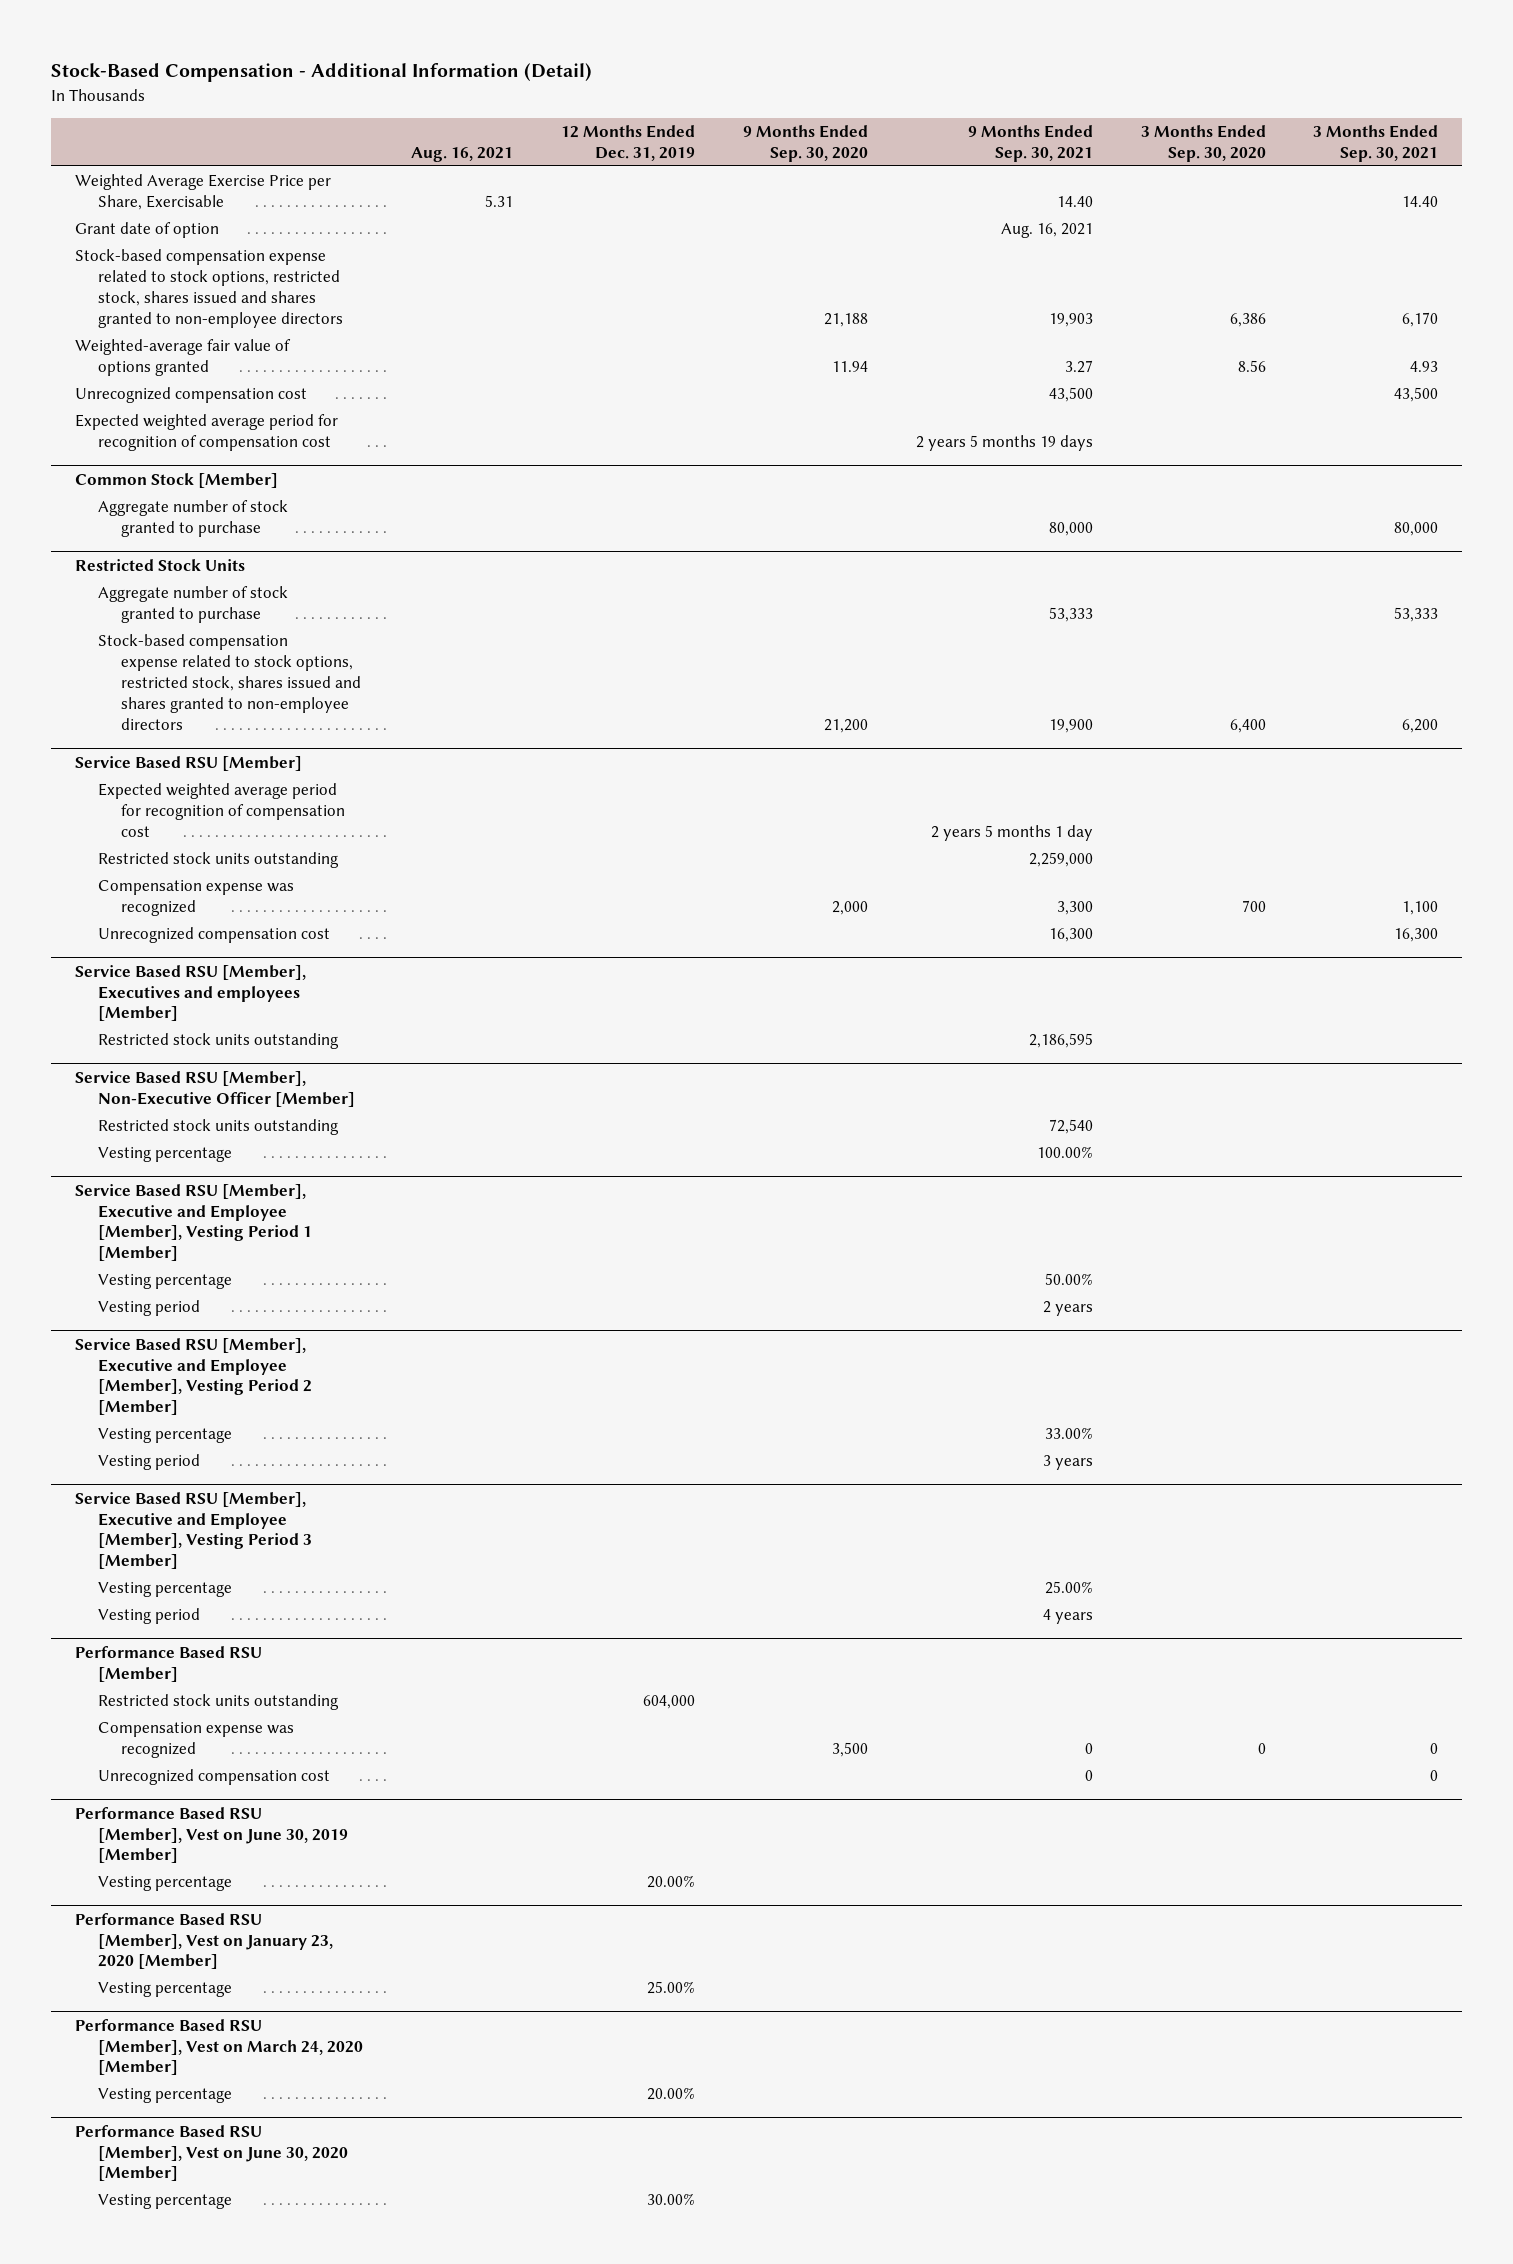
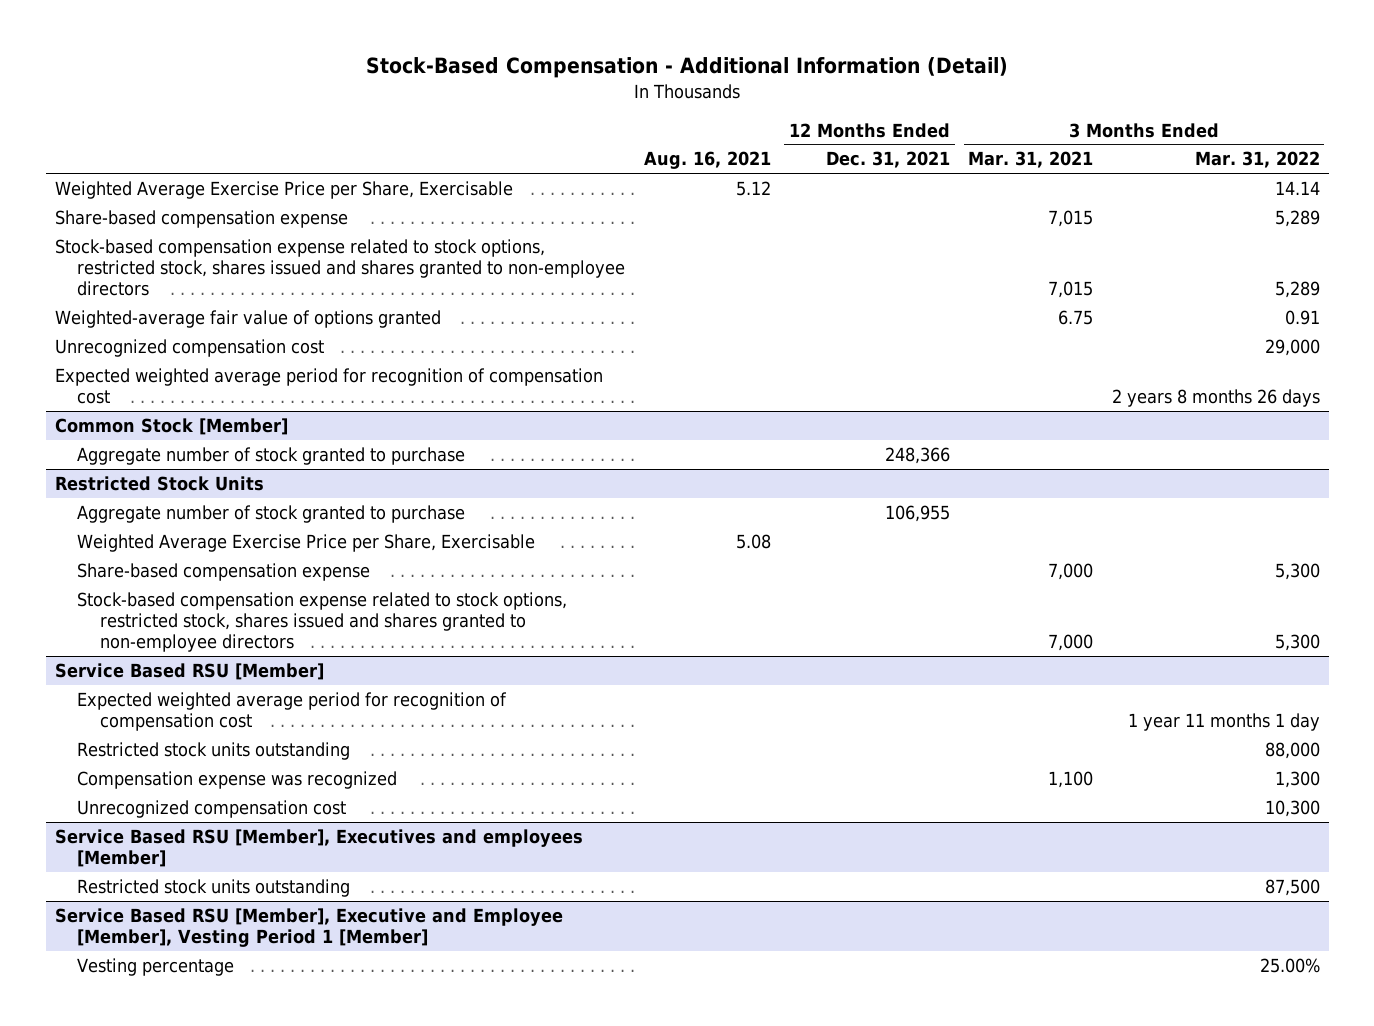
- | Aug. 16, 2021 | 12 Months Ended Dec. 31, 2019 | 9 Months Ended Sep. 30, 2020 | 9 Months Ended Sep. 30, 2021 | 3 Months Ended Sep. 30, 2020 | 3 Months Ended Sep. 30, 2021
+ | Aug. 16, 2021 | 12 Months Ended Dec. 31, 2021 | 3 Months Ended Mar. 31, 2021 | 3 Months Ended Mar. 31, 2022
- Weighted Average Exercise Price per Share, Exercisable | 5.31 | | | 14.40 | | 14.40
- Grant date of option | | | | Aug. 16, 2021 | |
+ Weighted Average Exercise Price per Share, Exercisable | 5.12 | | | 14.14
+ Share-based compensation expense | | | 7,015 | 5,289
@ Restricted Stock Units
+ Weighted Average Exercise Price per Share, Exercisable | 5.08 | | |
+ Share-based compensation expense | | | 7,000 | 5,300
- Service Based RSU [Member], Non-Executive Officer [Member]
- Restricted stock units outstanding | | | | 72,540 | |
- Vesting percentage | | | | 100.00% | |
@ Service Based RSU [Member], Executive and Employee [Member], Vesting Period 1 [Member]
- Vesting period | | | | 2 years | |
- Service Based RSU [Member], Executive and Employee [Member], Vesting Period 2 [Member]
- Vesting percentage | | | | 33.00% | |
- Vesting period | | | | 3 years | |
- Service Based RSU [Member], Executive and Employee [Member], Vesting Period 3 [Member]
- Vesting percentage | | | | 25.00% | |
- Vesting period | | | | 4 years | |
- Performance Based RSU [Member]
- Restricted stock units outstanding | | 604,000 | | | |
- Compensation expense was recognized | | | 3,500 | 0 | 0 | 0
- Unrecognized compensation cost | | | | 0 | | 0
- Performance Based RSU [Member], Vest on June 30, 2019 [Member]
- Vesting percentage | | 20.00% | | | |
- Performance Based RSU [Member], Vest on January 23, 2020 [Member]
- Vesting percentage | | 25.00% | | | |
- Performance Based RSU [Member], Vest on March 24, 2020 [Member]
- Vesting percentage | | 20.00% | | | |
- Performance Based RSU [Member], Vest on June 30, 2020 [Member]
- Vesting percentage | | 30.00% | | | |

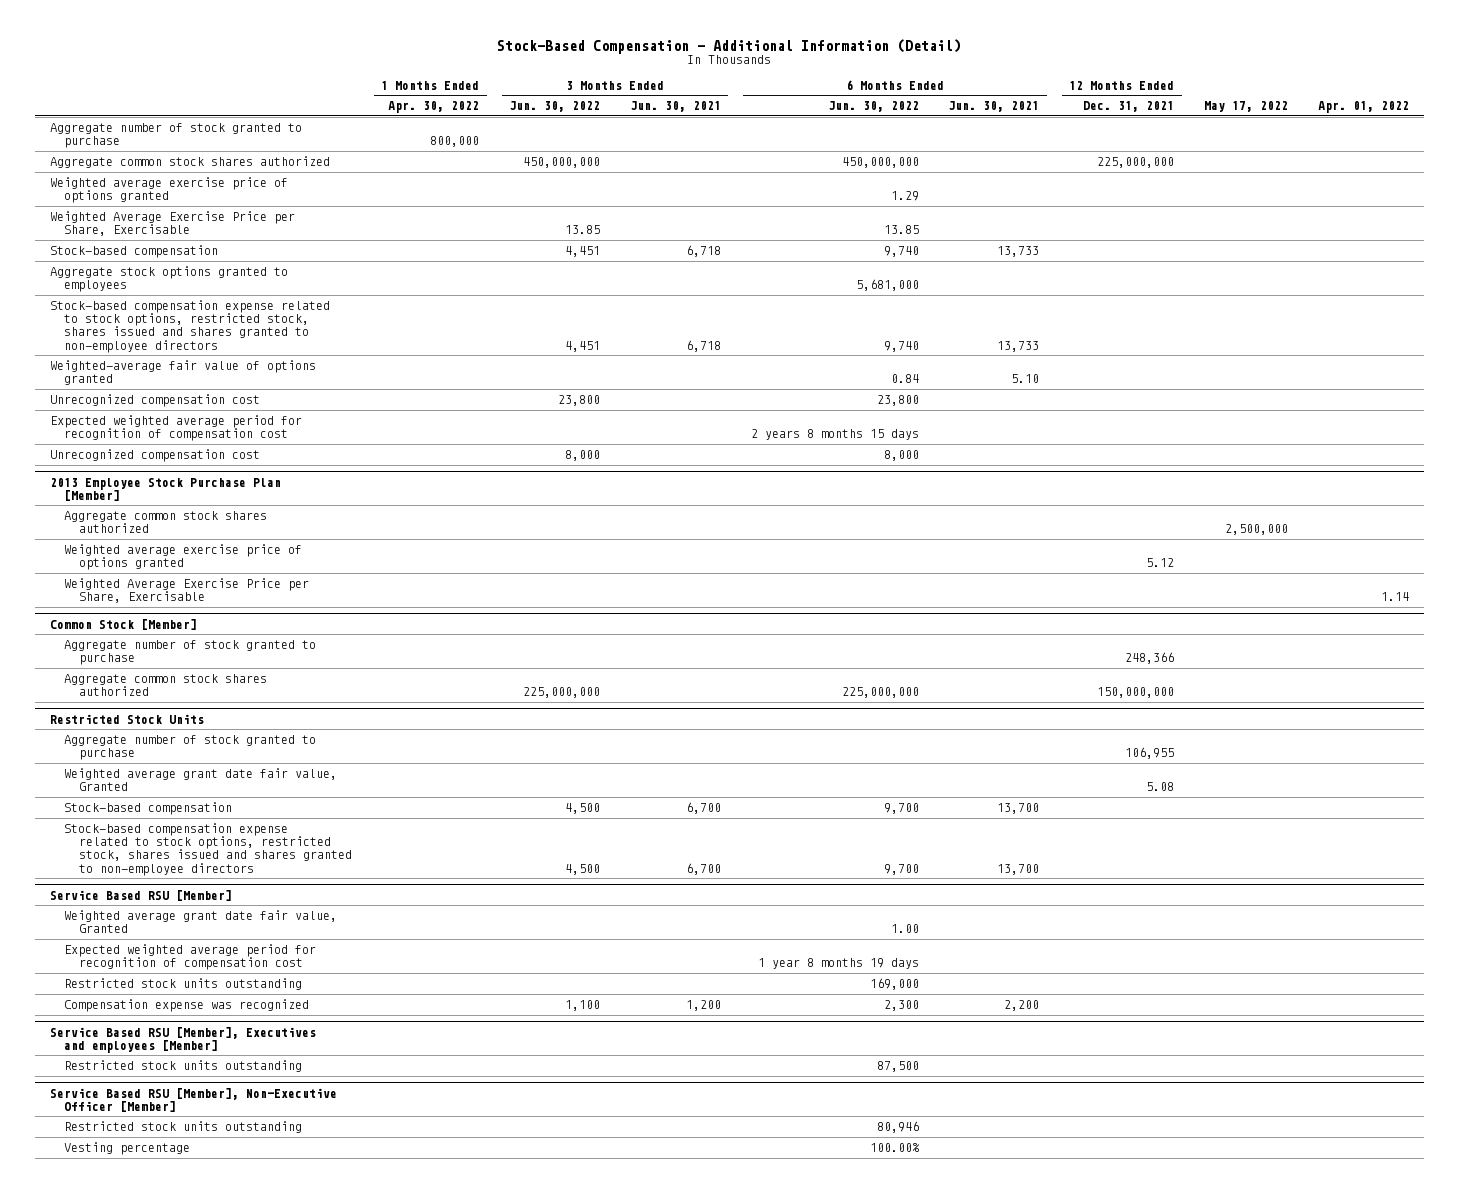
- | Aug. 16, 2021 | 12 Months Ended Dec. 31, 2021 | 3 Months Ended Mar. 31, 2021 | 3 Months Ended Mar. 31, 2022
+ | 1 Months Ended Apr. 30, 2022 | 3 Months Ended Jun. 30, 2022 | 3 Months Ended Jun. 30, 2021 | 6 Months Ended Jun. 30, 2022 | 6 Months Ended Jun. 30, 2021 | 12 Months Ended Dec. 31, 2021 | May 17, 2022 | Apr. 01, 2022
+ Aggregate number of stock granted to purchase | 800,000 | | | | | | |
+ Aggregate common stock shares authorized | | 450,000,000 | | 450,000,000 | | 225,000,000 | |
+ Weighted average exercise price of options granted | | | | 1.29 | | | |
- Share-based compensation expense | | | 7,015 | 5,289
+ Stock-based compensation | | 4,451 | 6,718 | 9,740 | 13,733 | | |
+ Aggregate stock options granted to employees | | | | 5,681,000 | | | |
+ Unrecognized compensation cost | | 8,000 | | 8,000 | | | |
+ 2013 Employee Stock Purchase Plan [Member]
+ Aggregate common stock shares authorized | | | | | | | 2,500,000 |
+ Weighted average exercise price of options granted | | | | | | 5.12 | |
+ Weighted Average Exercise Price per Share, Exercisable | | | | | | | | 1.14
@ Common Stock [Member]
+ Aggregate common stock shares authorized | | 225,000,000 | | 225,000,000 | | 150,000,000 | |
@ Restricted Stock Units
- Weighted Average Exercise Price per Share, Exercisable | 5.08 | | |
- Share-based compensation expense | | | 7,000 | 5,300
+ Weighted average grant date fair value, Granted | | | | | | 5.08 | |
+ Stock-based compensation | | 4,500 | 6,700 | 9,700 | 13,700 | | |
@ Service Based RSU [Member]
+ Weighted average grant date fair value, Granted | | | | 1.00 | | | |
- Unrecognized compensation cost | | | | 10,300
- Service Based RSU [Member], Executive and Employee [Member], Vesting Period 1 [Member]
- Vesting percentage | | | | 25.00%
+ Service Based RSU [Member], Non-Executive Officer [Member]
+ Restricted stock units outstanding | | | | 80,946 | | | |
+ Vesting percentage | | | | 100.00% | | | |

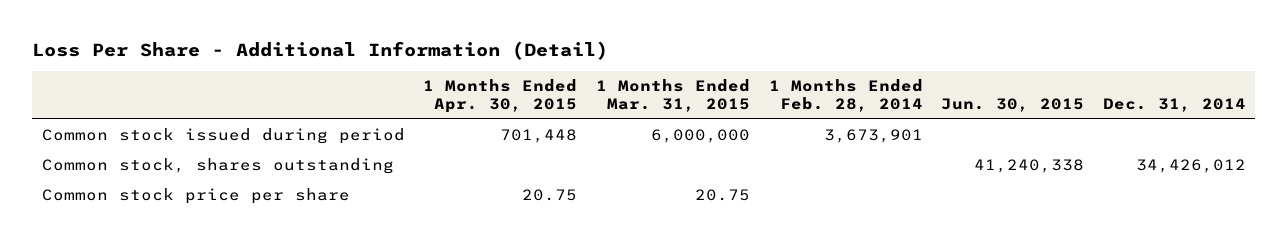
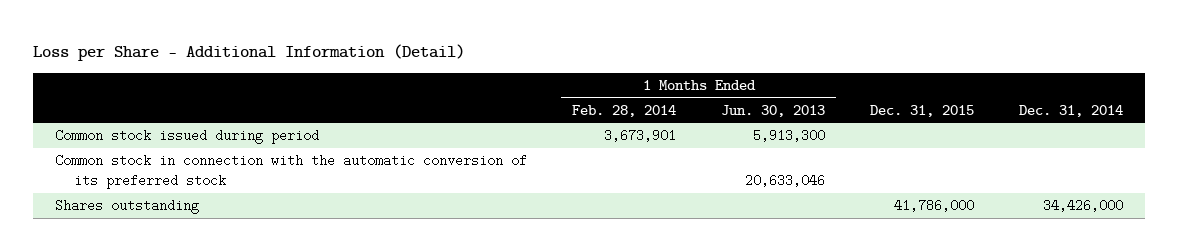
- Loss Per Share - Additional Information (Detail)
+ Loss per Share - Additional Information (Detail)
- | 1 Months Ended Apr. 30, 2015 | 1 Months Ended Mar. 31, 2015 | 1 Months Ended Feb. 28, 2014 | Jun. 30, 2015 | Dec. 31, 2014
+ | 1 Months Ended Feb. 28, 2014 | 1 Months Ended Jun. 30, 2013 | Dec. 31, 2015 | Dec. 31, 2014
- Common stock, shares outstanding | | | | 41,240,338 | 34,426,012
- Common stock price per share | 20.75 | 20.75 | | |
+ Common stock in connection with the automatic conversion of its preferred stock | | 20,633,046 | |
+ Shares outstanding | | | 41,786,000 | 34,426,000

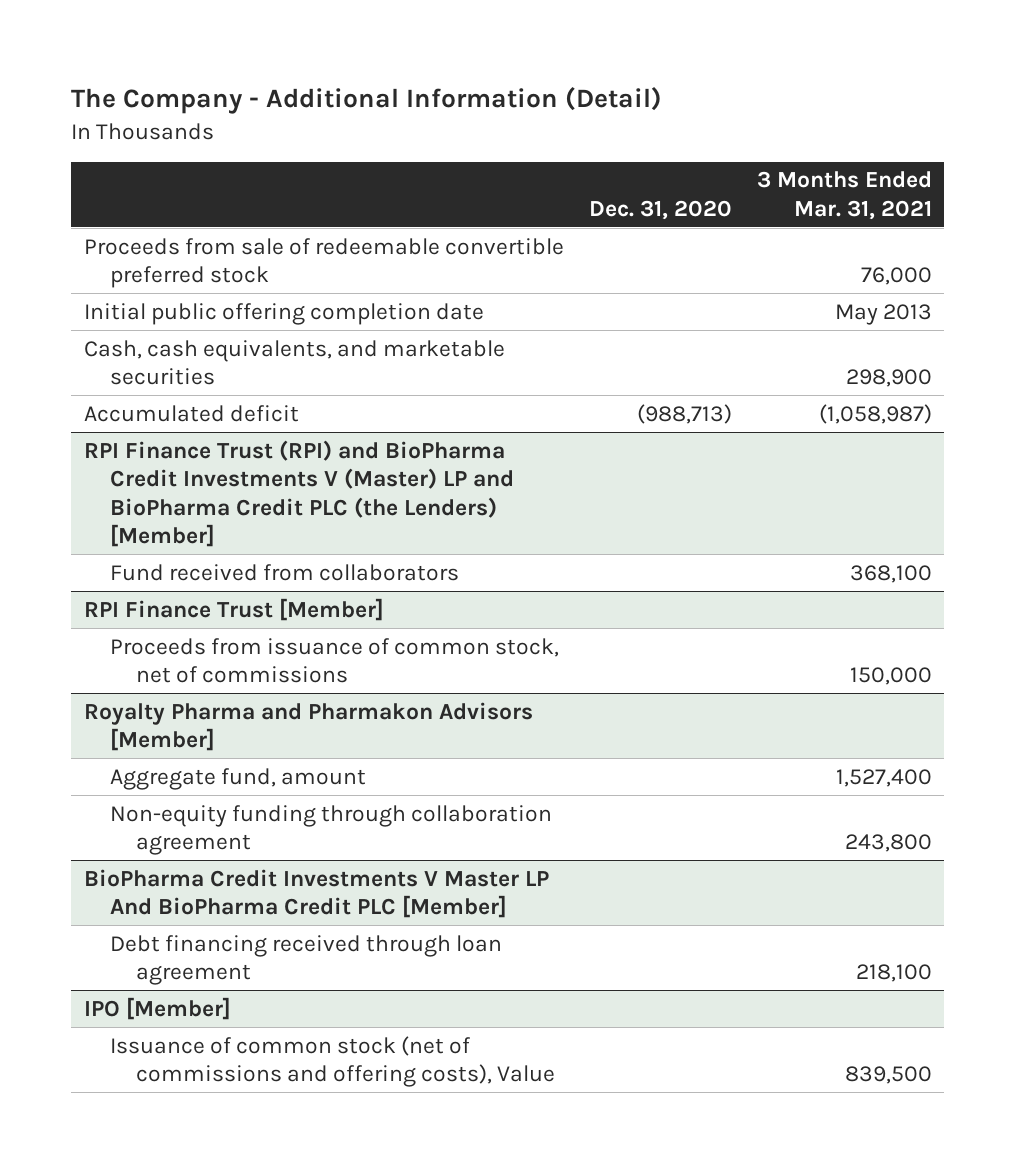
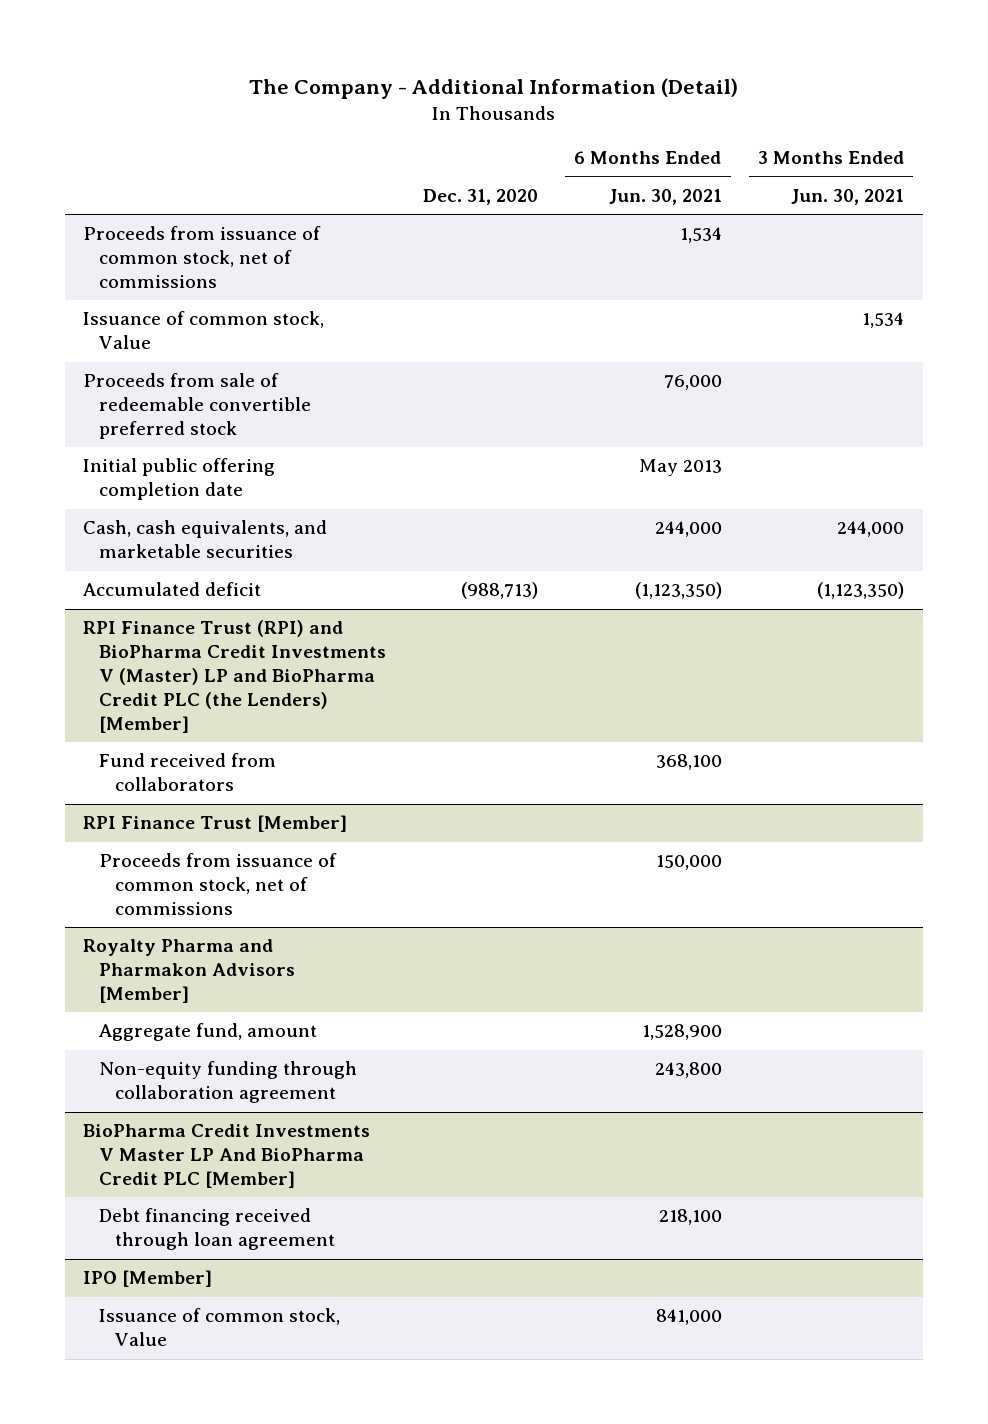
- | Dec. 31, 2020 | 3 Months Ended Mar. 31, 2021
+ | Dec. 31, 2020 | 6 Months Ended Jun. 30, 2021 | 3 Months Ended Jun. 30, 2021
+ Proceeds from issuance of common stock, net of commissions | | 1,534 |
+ Issuance of common stock, Value | | | 1,534
@ IPO [Member]
- Issuance of common stock (net of commissions and offering costs), Value | | 839,500
+ Issuance of common stock, Value | | 841,000 |

